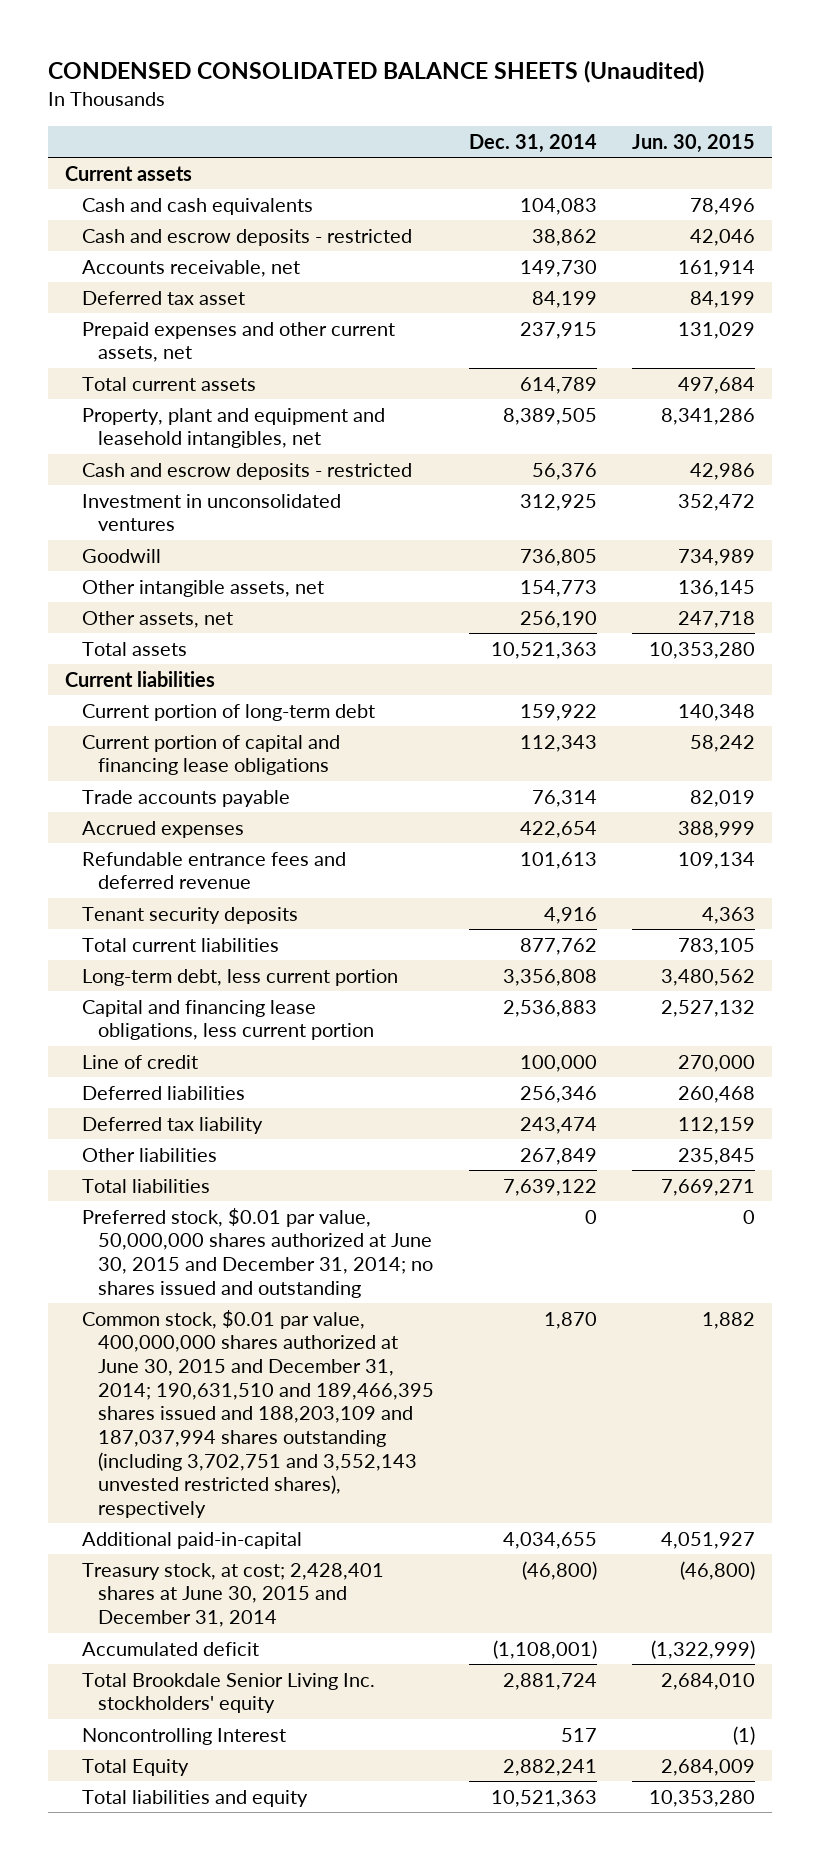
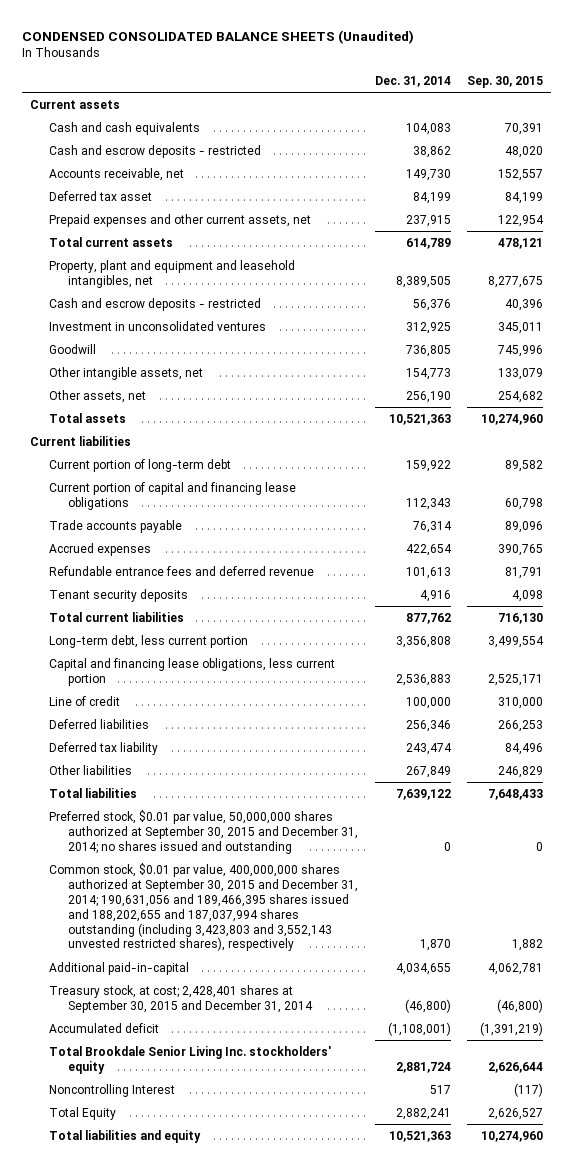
- | Dec. 31, 2014 | Jun. 30, 2015
+ | Dec. 31, 2014 | Sep. 30, 2015
- Preferred stock, $0.01 par value, 50,000,000 shares authorized at June 30, 2015 and December 31, 2014; no shares issued and outstanding | 0 | 0
- Common stock, $0.01 par value, 400,000,000 shares authorized at June 30, 2015 and December 31, 2014; 190,631,510 and 189,466,395 shares issued and 188,203,109 and 187,037,994 shares outstanding (including 3,702,751 and 3,552,143 unvested restricted shares), respectively | 1,870 | 1,882
+ Preferred stock, $0.01 par value, 50,000,000 shares authorized at September 30, 2015 and December 31, 2014; no shares issued and outstanding | 0 | 0
+ Common stock, $0.01 par value, 400,000,000 shares authorized at September 30, 2015 and December 31, 2014; 190,631,056 and 189,466,395 shares issued and 188,202,655 and 187,037,994 shares outstanding (including 3,423,803 and 3,552,143 unvested restricted shares), respectively | 1,870 | 1,882
- Treasury stock, at cost; 2,428,401 shares at June 30, 2015 and December 31, 2014 | (46,800) | (46,800)
+ Treasury stock, at cost; 2,428,401 shares at September 30, 2015 and December 31, 2014 | (46,800) | (46,800)

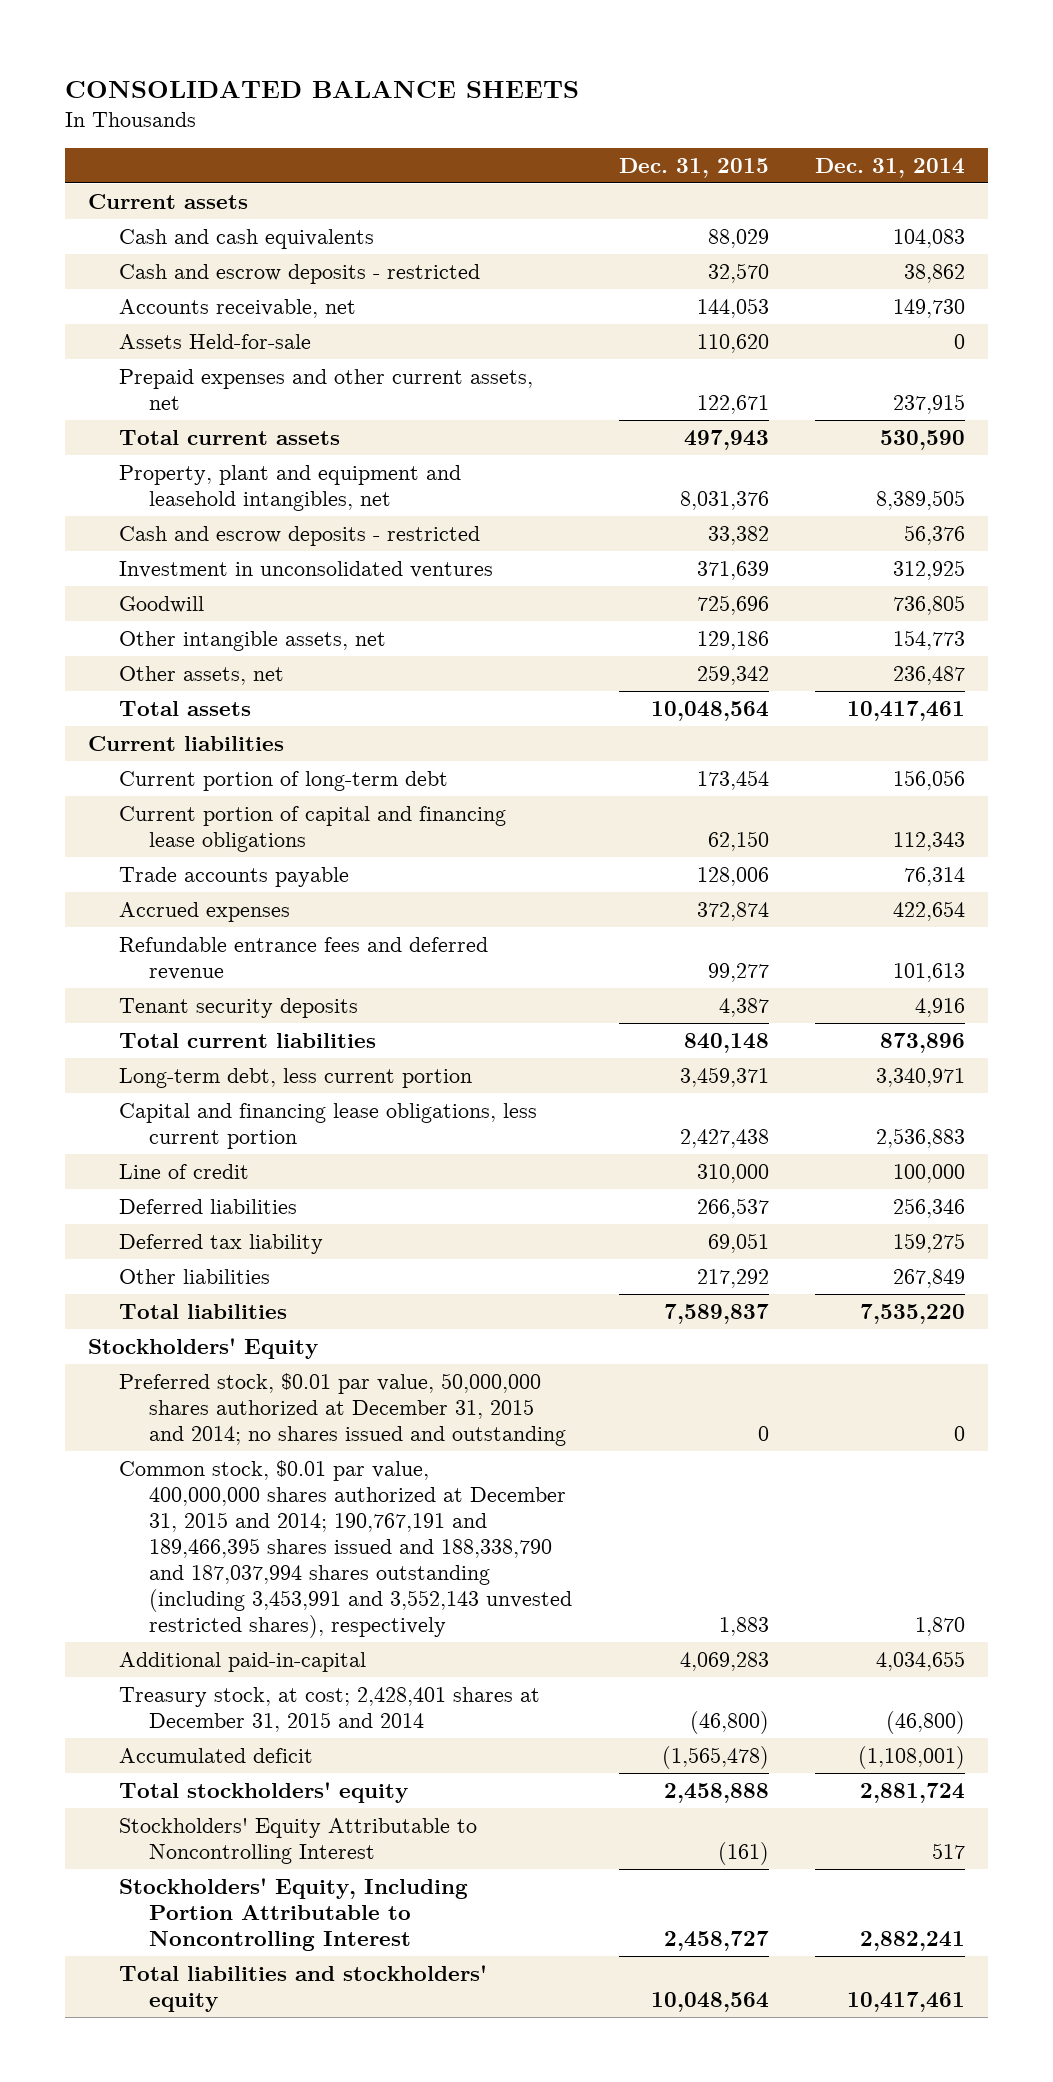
- CONDENSED CONSOLIDATED BALANCE SHEETS (Unaudited)
+ CONSOLIDATED BALANCE SHEETS
- | Dec. 31, 2014 | Sep. 30, 2015
+ | Dec. 31, 2015 | Dec. 31, 2014
- Deferred tax asset | 84,199 | 84,199
+ Assets Held-for-sale | 110,620 | 0
- Total current assets | 614,789 | 478,121
+ Total current assets | 497,943 | 530,590
- Other assets, net | 256,190 | 254,682
- Total assets | 10,521,363 | 10,274,960
+ Other assets, net | 259,342 | 236,487
+ Total assets | 10,048,564 | 10,417,461
- Current portion of long-term debt | 159,922 | 89,582
+ Current portion of long-term debt | 173,454 | 156,056
- Total current liabilities | 877,762 | 716,130
- Long-term debt, less current portion | 3,356,808 | 3,499,554
+ Total current liabilities | 840,148 | 873,896
+ Long-term debt, less current portion | 3,459,371 | 3,340,971
- Deferred tax liability | 243,474 | 84,496
+ Deferred tax liability | 69,051 | 159,275
- Total liabilities | 7,639,122 | 7,648,433
- Preferred stock, $0.01 par value, 50,000,000 shares authorized at September 30, 2015 and December 31, 2014; no shares issued and outstanding | 0 | 0
- Common stock, $0.01 par value, 400,000,000 shares authorized at September 30, 2015 and December 31, 2014; 190,631,056 and 189,466,395 shares issued and 188,202,655 and 187,037,994 shares outstanding (including 3,423,803 and 3,552,143 unvested restricted shares), respectively | 1,870 | 1,882
+ Total liabilities | 7,589,837 | 7,535,220
+ Stockholders' Equity
+ Preferred stock, $0.01 par value, 50,000,000 shares authorized at December 31, 2015 and 2014; no shares issued and outstanding | 0 | 0
+ Common stock, $0.01 par value, 400,000,000 shares authorized at December 31, 2015 and 2014; 190,767,191 and 189,466,395 shares issued and 188,338,790 and 187,037,994 shares outstanding (including 3,453,991 and 3,552,143 unvested restricted shares), respectively | 1,883 | 1,870
- Treasury stock, at cost; 2,428,401 shares at September 30, 2015 and December 31, 2014 | (46,800) | (46,800)
+ Treasury stock, at cost; 2,428,401 shares at December 31, 2015 and 2014 | (46,800) | (46,800)
- Total Brookdale Senior Living Inc. stockholders' equity | 2,881,724 | 2,626,644
- Noncontrolling Interest | 517 | (117)
- Total Equity | 2,882,241 | 2,626,527
- Total liabilities and equity | 10,521,363 | 10,274,960
+ Total stockholders' equity | 2,458,888 | 2,881,724
+ Stockholders' Equity Attributable to Noncontrolling Interest | (161) | 517
+ Stockholders' Equity, Including Portion Attributable to Noncontrolling Interest | 2,458,727 | 2,882,241
+ Total liabilities and stockholders' equity | 10,048,564 | 10,417,461

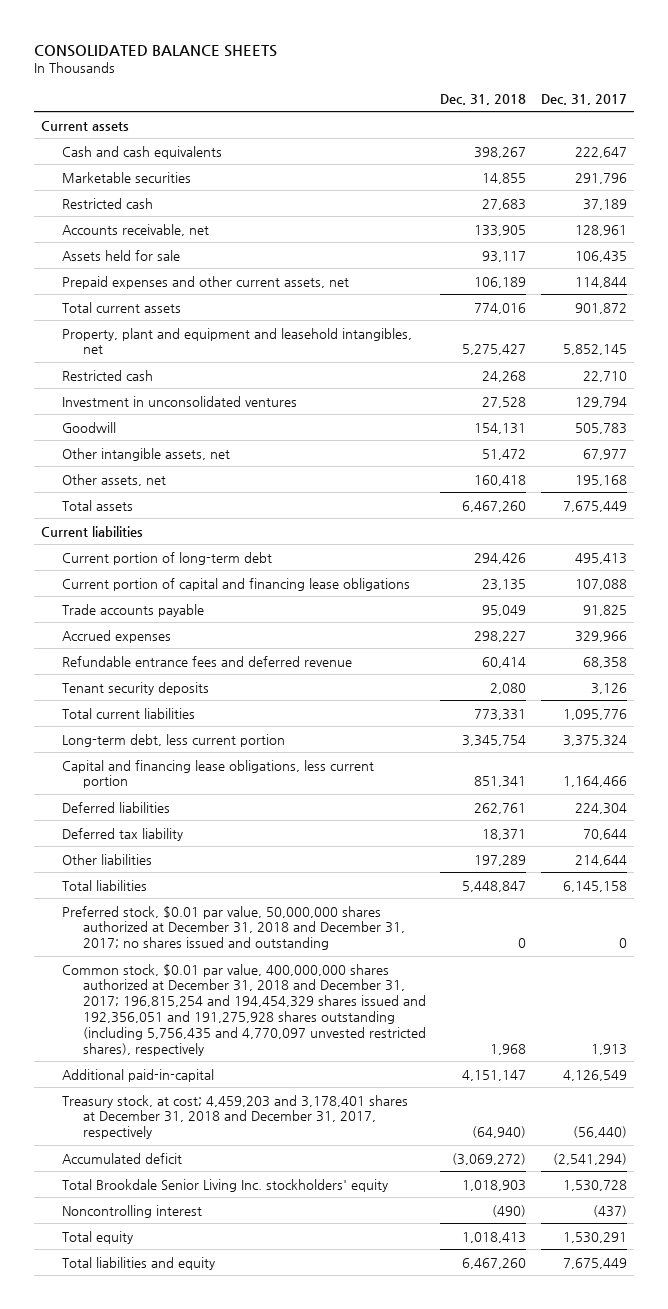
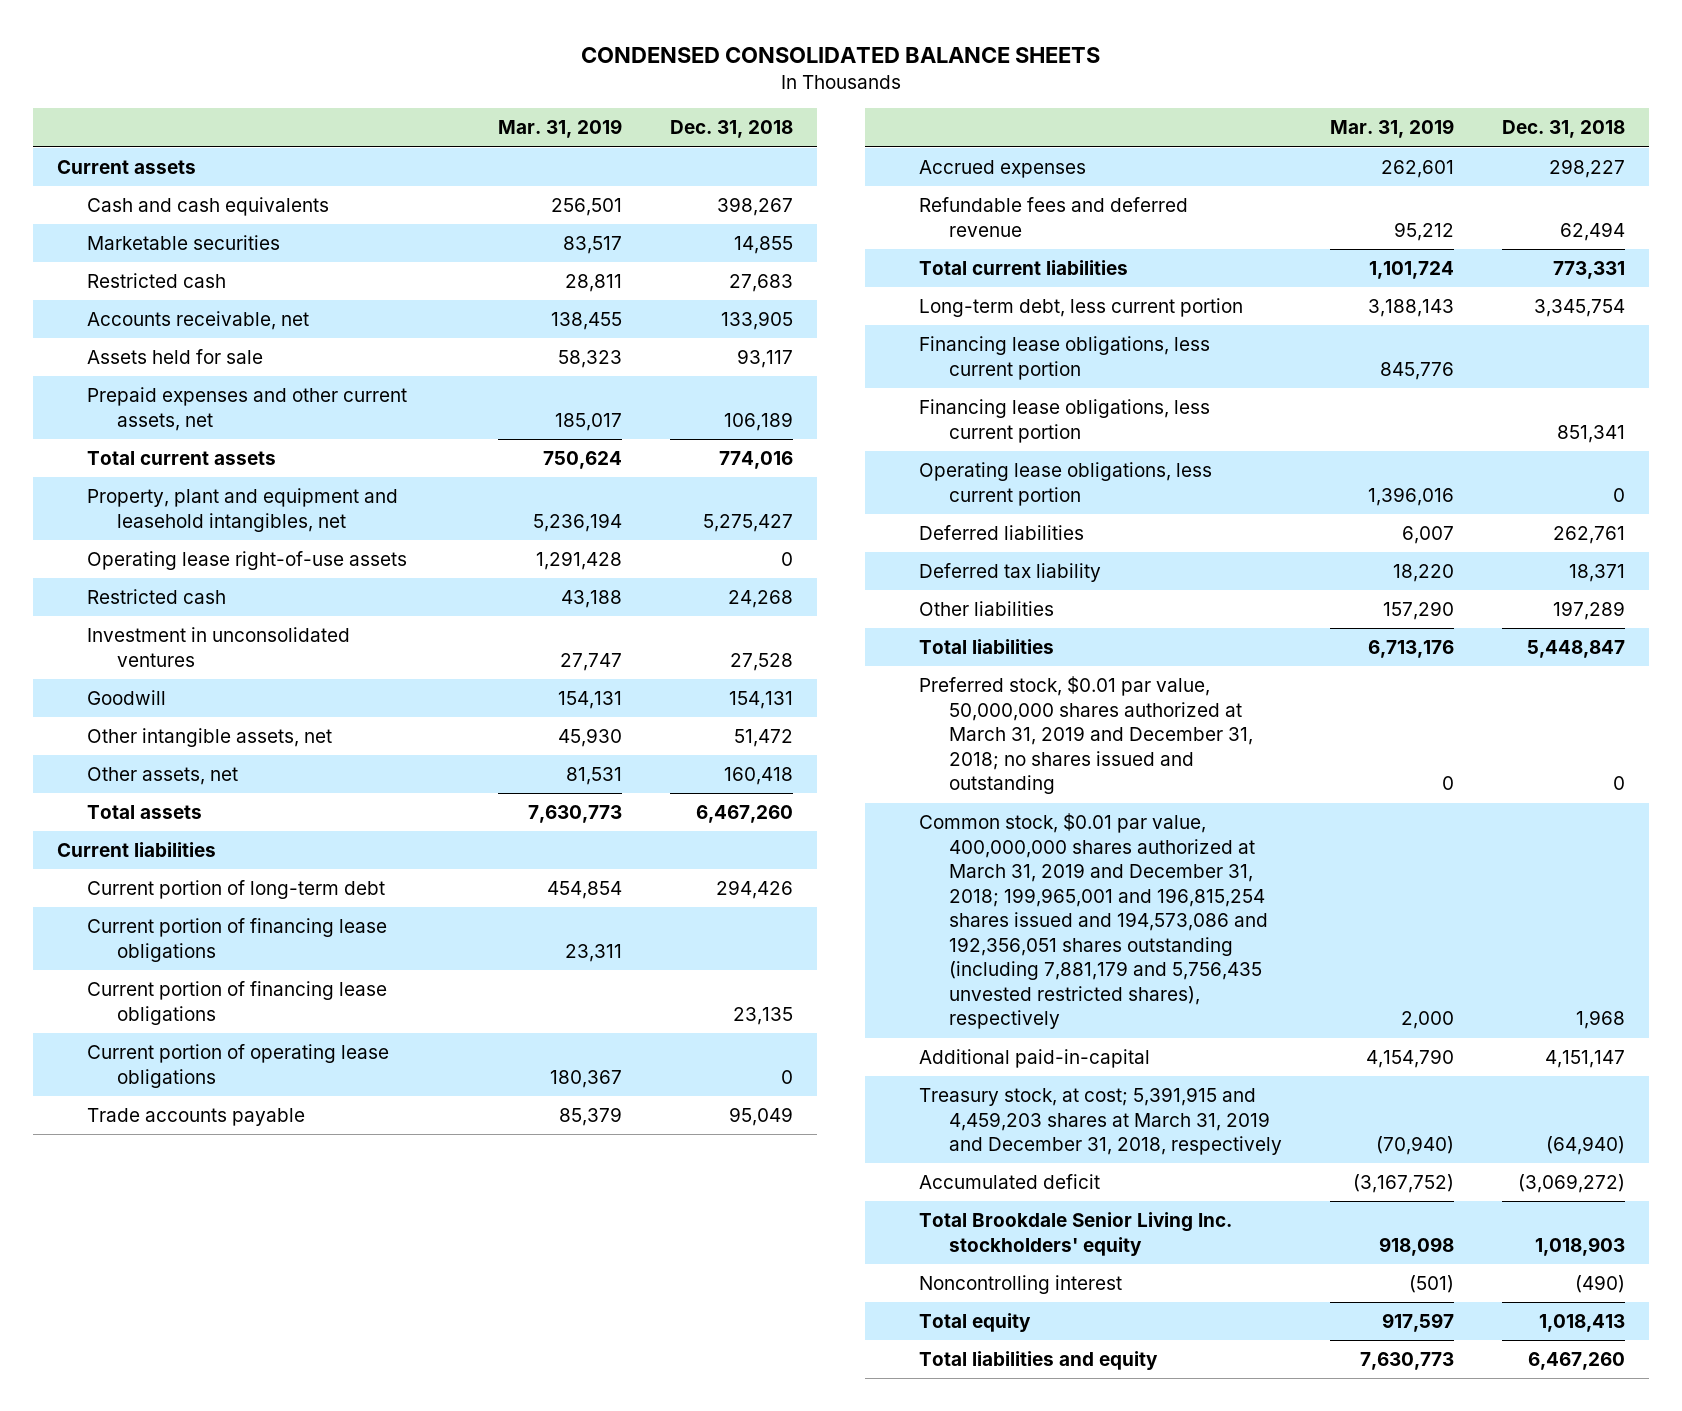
- CONSOLIDATED BALANCE SHEETS
+ CONDENSED CONSOLIDATED BALANCE SHEETS
- | Dec. 31, 2018 | Dec. 31, 2017
+ | Mar. 31, 2019 | Dec. 31, 2018
+ Operating lease right-of-use assets | 1,291,428 | 0
- Current portion of capital and financing lease obligations | 23,135 | 107,088
+ Current portion of financing lease obligations | 23,311 |
+ Current portion of financing lease obligations | | 23,135
+ Current portion of operating lease obligations | 180,367 | 0
- Refundable entrance fees and deferred revenue | 60,414 | 68,358
- Tenant security deposits | 2,080 | 3,126
+ Refundable fees and deferred revenue | 95,212 | 62,494
- Capital and financing lease obligations, less current portion | 851,341 | 1,164,466
+ Financing lease obligations, less current portion | 845,776 |
+ Financing lease obligations, less current portion | | 851,341
+ Operating lease obligations, less current portion | 1,396,016 | 0
- Preferred stock, $0.01 par value, 50,000,000 shares authorized at December 31, 2018 and December 31, 2017; no shares issued and outstanding | 0 | 0
- Common stock, $0.01 par value, 400,000,000 shares authorized at December 31, 2018 and December 31, 2017; 196,815,254 and 194,454,329 shares issued and 192,356,051 and 191,275,928 shares outstanding (including 5,756,435 and 4,770,097 unvested restricted shares), respectively | 1,968 | 1,913
+ Preferred stock, $0.01 par value, 50,000,000 shares authorized at March 31, 2019 and December 31, 2018; no shares issued and outstanding | 0 | 0
+ Common stock, $0.01 par value, 400,000,000 shares authorized at March 31, 2019 and December 31, 2018; 199,965,001 and 196,815,254 shares issued and 194,573,086 and 192,356,051 shares outstanding (including 7,881,179 and 5,756,435 unvested restricted shares), respectively | 2,000 | 1,968
- Treasury stock, at cost; 4,459,203 and 3,178,401 shares at December 31, 2018 and December 31, 2017, respectively | (64,940) | (56,440)
+ Treasury stock, at cost; 5,391,915 and 4,459,203 shares at March 31, 2019 and December 31, 2018, respectively | (70,940) | (64,940)

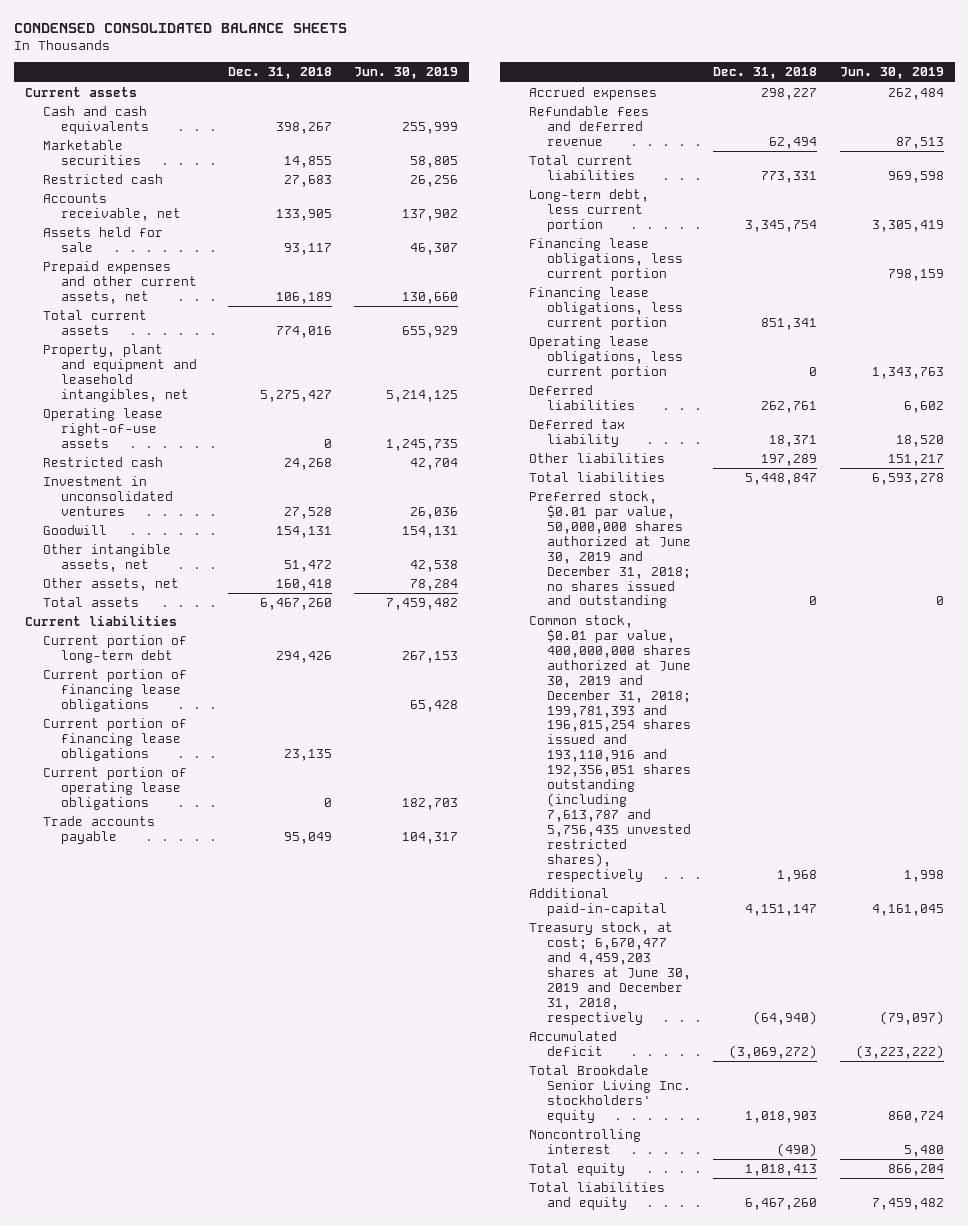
- | Mar. 31, 2019 | Dec. 31, 2018
+ | Dec. 31, 2018 | Jun. 30, 2019
- Preferred stock, $0.01 par value, 50,000,000 shares authorized at March 31, 2019 and December 31, 2018; no shares issued and outstanding | 0 | 0
- Common stock, $0.01 par value, 400,000,000 shares authorized at March 31, 2019 and December 31, 2018; 199,965,001 and 196,815,254 shares issued and 194,573,086 and 192,356,051 shares outstanding (including 7,881,179 and 5,756,435 unvested restricted shares), respectively | 2,000 | 1,968
+ Preferred stock, $0.01 par value, 50,000,000 shares authorized at June 30, 2019 and December 31, 2018; no shares issued and outstanding | 0 | 0
+ Common stock, $0.01 par value, 400,000,000 shares authorized at June 30, 2019 and December 31, 2018; 199,781,393 and 196,815,254 shares issued and 193,110,916 and 192,356,051 shares outstanding (including 7,613,787 and 5,756,435 unvested restricted shares), respectively | 1,968 | 1,998
- Treasury stock, at cost; 5,391,915 and 4,459,203 shares at March 31, 2019 and December 31, 2018, respectively | (70,940) | (64,940)
+ Treasury stock, at cost; 6,670,477 and 4,459,203 shares at June 30, 2019 and December 31, 2018, respectively | (64,940) | (79,097)

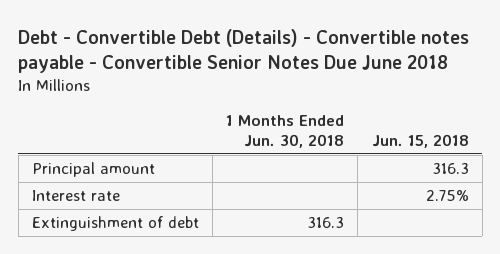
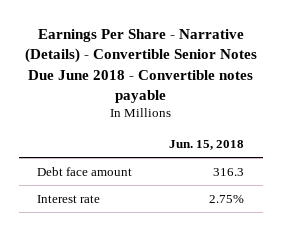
- Debt - Convertible Debt (Details) - Convertible notes payable - Convertible Senior Notes Due June 2018
+ Earnings Per Share - Narrative (Details) - Convertible Senior Notes Due June 2018 - Convertible notes payable
- | 1 Months Ended Jun. 30, 2018 | Jun. 15, 2018
+ | Jun. 15, 2018
- Principal amount | | 316.3
+ Debt face amount | 316.3
- Extinguishment of debt | 316.3 |

